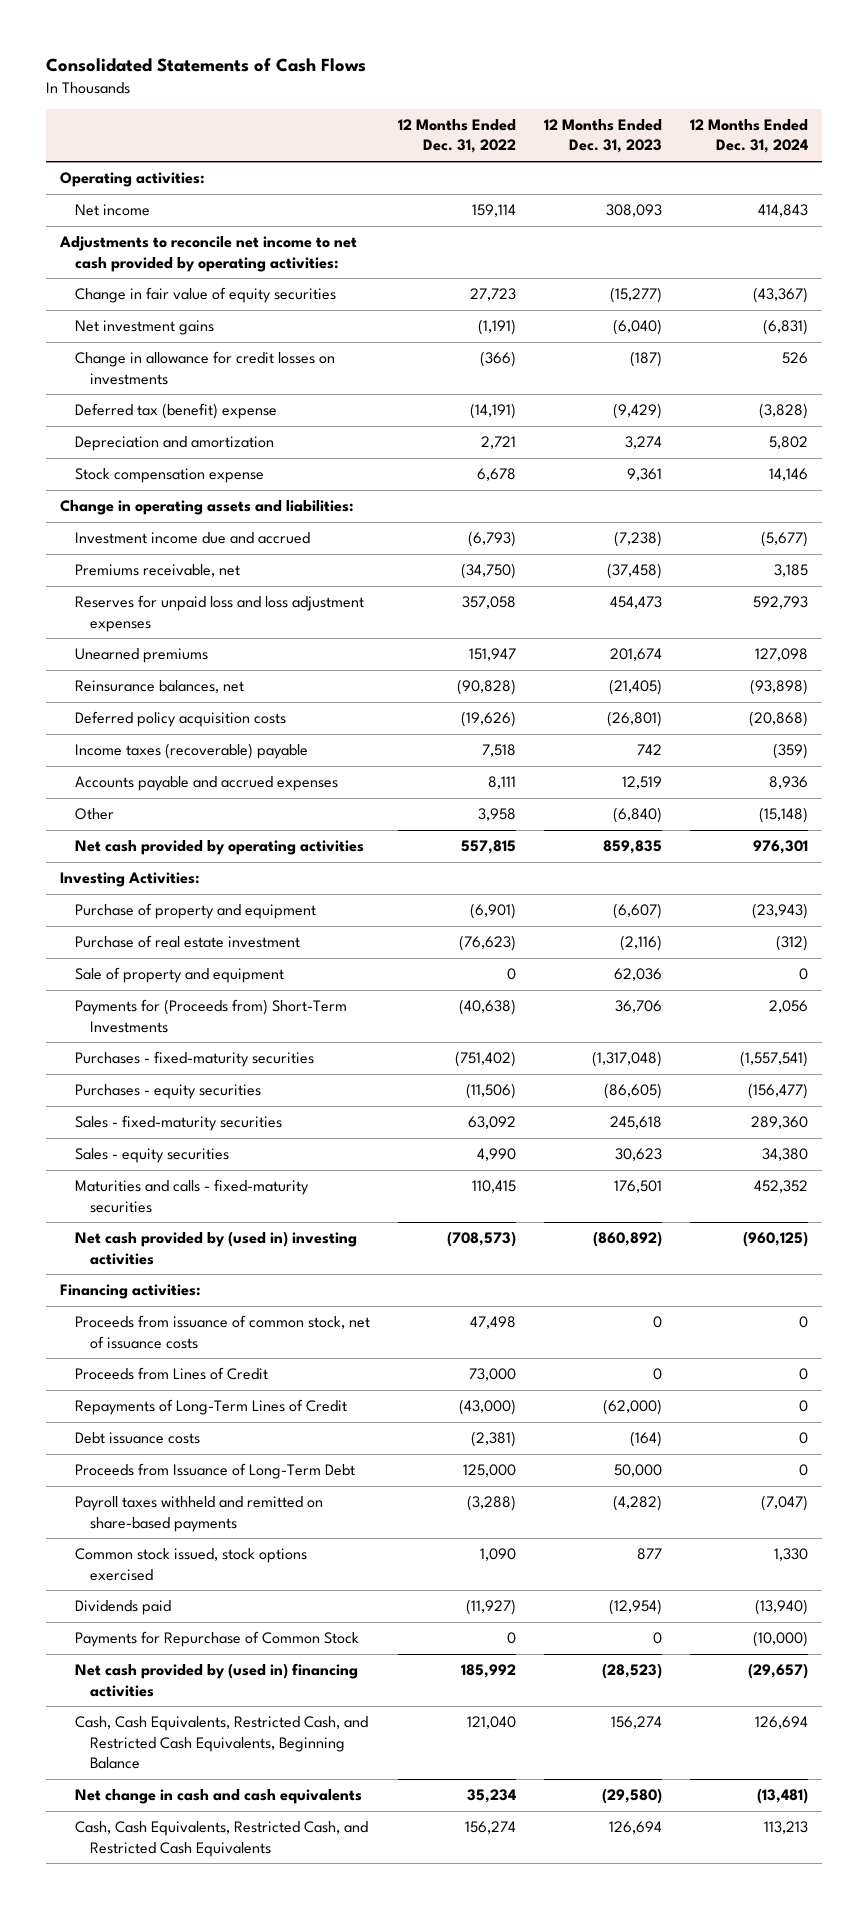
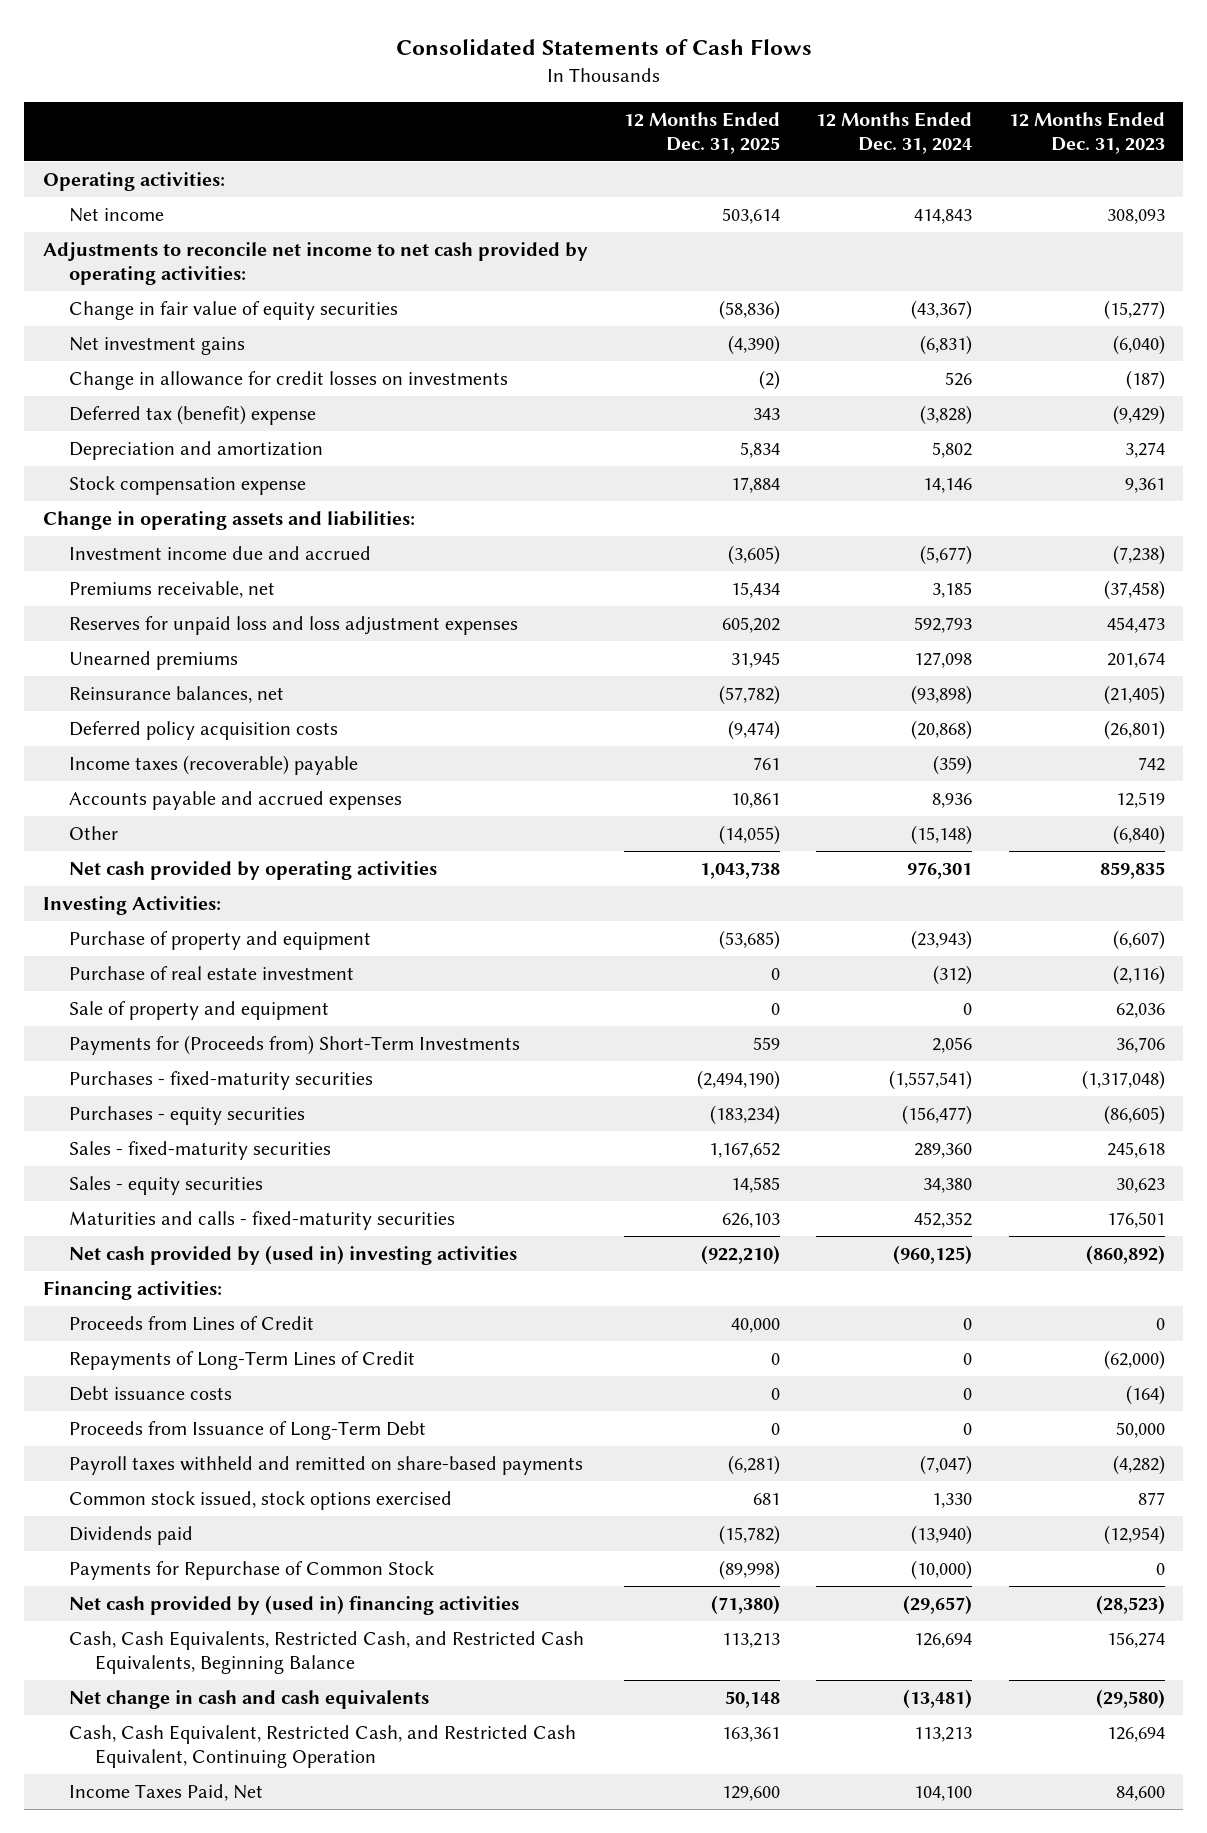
- | 12 Months Ended Dec. 31, 2022 | 12 Months Ended Dec. 31, 2023 | 12 Months Ended Dec. 31, 2024
+ | 12 Months Ended Dec. 31, 2025 | 12 Months Ended Dec. 31, 2024 | 12 Months Ended Dec. 31, 2023
- Proceeds from issuance of common stock, net of issuance costs | 47,498 | 0 | 0
- Cash, Cash Equivalents, Restricted Cash, and Restricted Cash Equivalents | 156,274 | 126,694 | 113,213
+ Cash, Cash Equivalent, Restricted Cash, and Restricted Cash Equivalent, Continuing Operation | 163,361 | 113,213 | 126,694
+ Income Taxes Paid, Net | 129,600 | 104,100 | 84,600

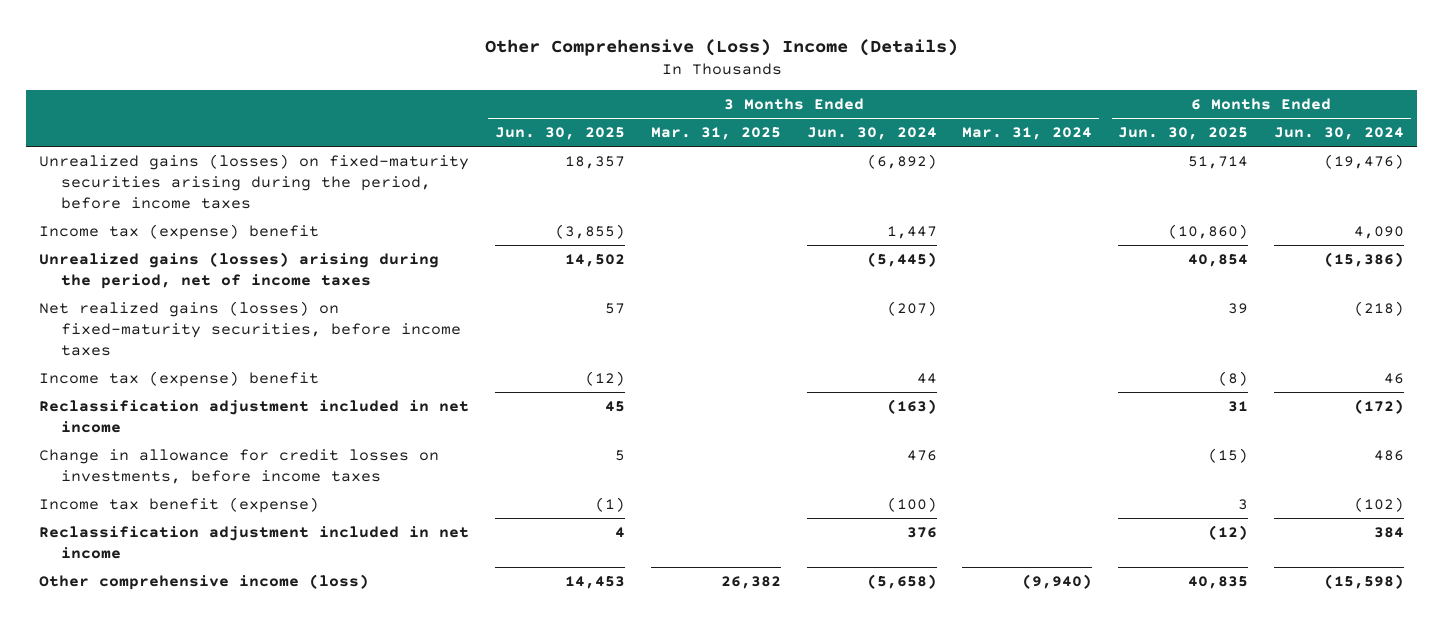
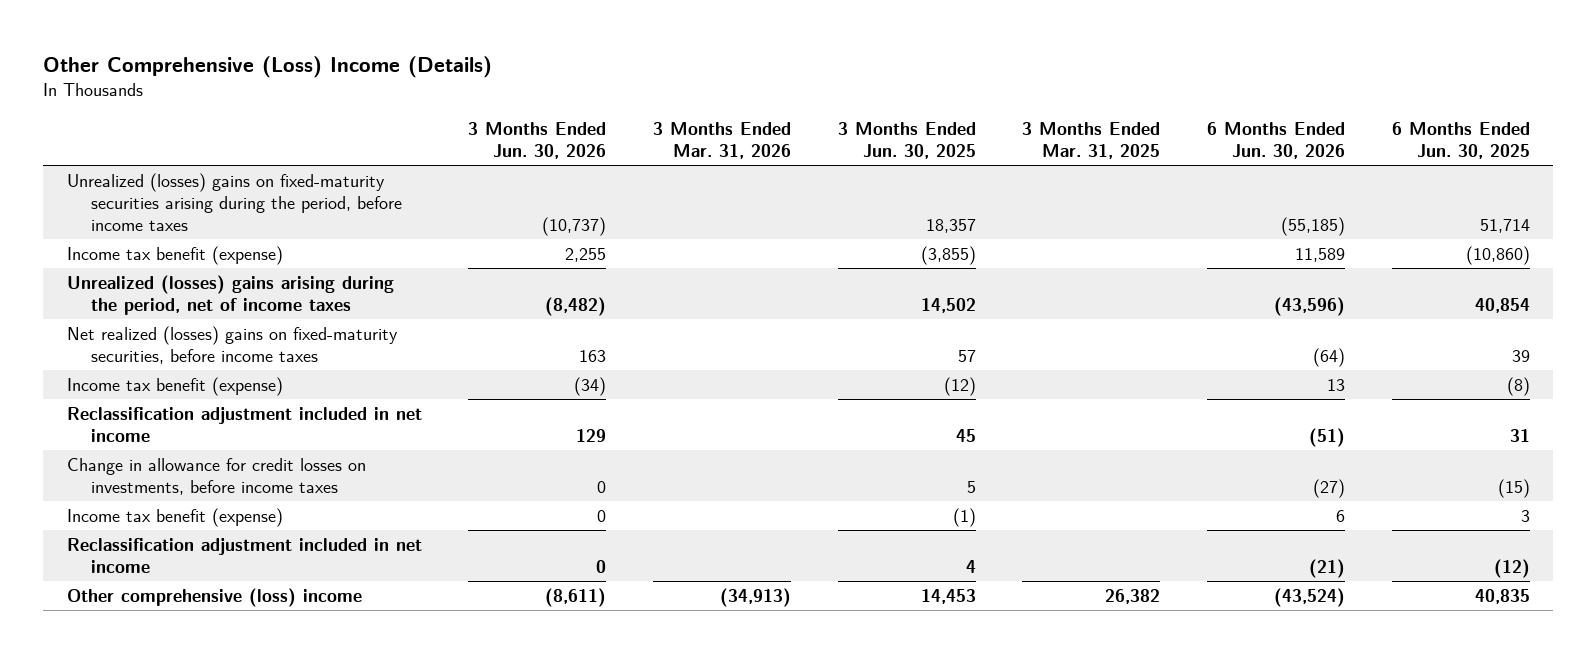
- | 3 Months Ended Jun. 30, 2025 | 3 Months Ended Mar. 31, 2025 | 3 Months Ended Jun. 30, 2024 | 3 Months Ended Mar. 31, 2024 | 6 Months Ended Jun. 30, 2025 | 6 Months Ended Jun. 30, 2024
+ | 3 Months Ended Jun. 30, 2026 | 3 Months Ended Mar. 31, 2026 | 3 Months Ended Jun. 30, 2025 | 3 Months Ended Mar. 31, 2025 | 6 Months Ended Jun. 30, 2026 | 6 Months Ended Jun. 30, 2025
- Unrealized gains (losses) on fixed-maturity securities arising during the period, before income taxes | 18,357 | | (6,892) | | 51,714 | (19,476)
- Income tax (expense) benefit | (3,855) | | 1,447 | | (10,860) | 4,090
- Unrealized gains (losses) arising during the period, net of income taxes | 14,502 | | (5,445) | | 40,854 | (15,386)
- Net realized gains (losses) on fixed-maturity securities, before income taxes | 57 | | (207) | | 39 | (218)
- Income tax (expense) benefit | (12) | | 44 | | (8) | 46
+ Unrealized (losses) gains on fixed-maturity securities arising during the period, before income taxes | (10,737) | | 18,357 | | (55,185) | 51,714
+ Income tax benefit (expense) | 2,255 | | (3,855) | | 11,589 | (10,860)
+ Unrealized (losses) gains arising during the period, net of income taxes | (8,482) | | 14,502 | | (43,596) | 40,854
+ Net realized (losses) gains on fixed-maturity securities, before income taxes | 163 | | 57 | | (64) | 39
+ Income tax benefit (expense) | (34) | | (12) | | 13 | (8)
- Other comprehensive income (loss) | 14,453 | 26,382 | (5,658) | (9,940) | 40,835 | (15,598)
+ Other comprehensive (loss) income | (8,611) | (34,913) | 14,453 | 26,382 | (43,524) | 40,835

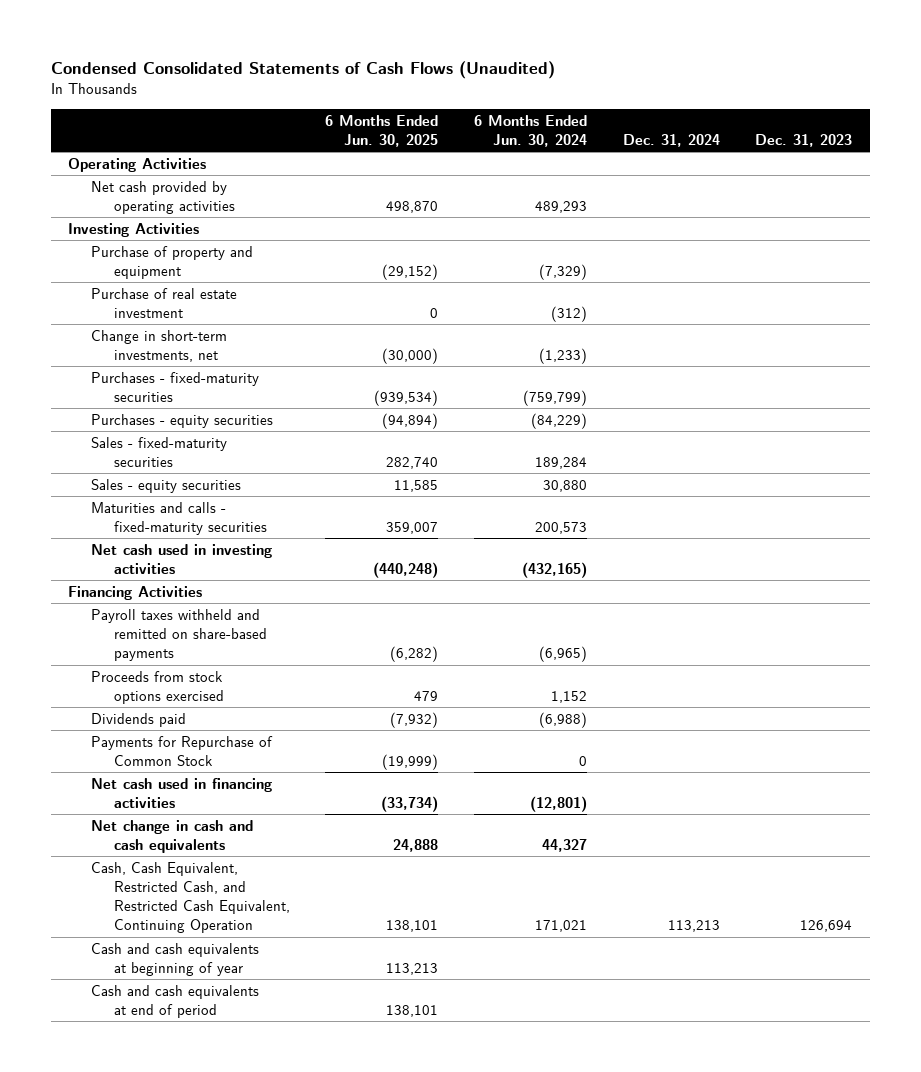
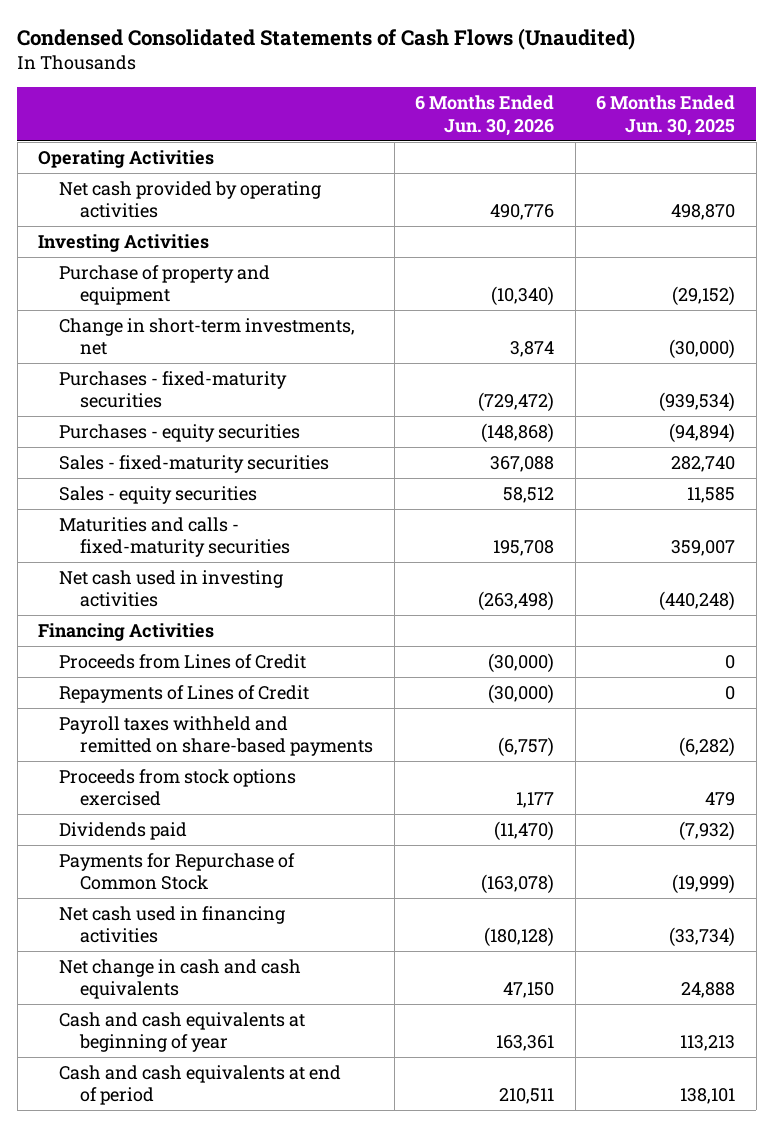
- | 6 Months Ended Jun. 30, 2025 | 6 Months Ended Jun. 30, 2024 | Dec. 31, 2024 | Dec. 31, 2023
+ | 6 Months Ended Jun. 30, 2026 | 6 Months Ended Jun. 30, 2025
- Purchase of real estate investment | 0 | (312) | |
+ Proceeds from Lines of Credit | (30,000) | 0
+ Repayments of Lines of Credit | (30,000) | 0
- Cash, Cash Equivalent, Restricted Cash, and Restricted Cash Equivalent, Continuing Operation | 138,101 | 171,021 | 113,213 | 126,694

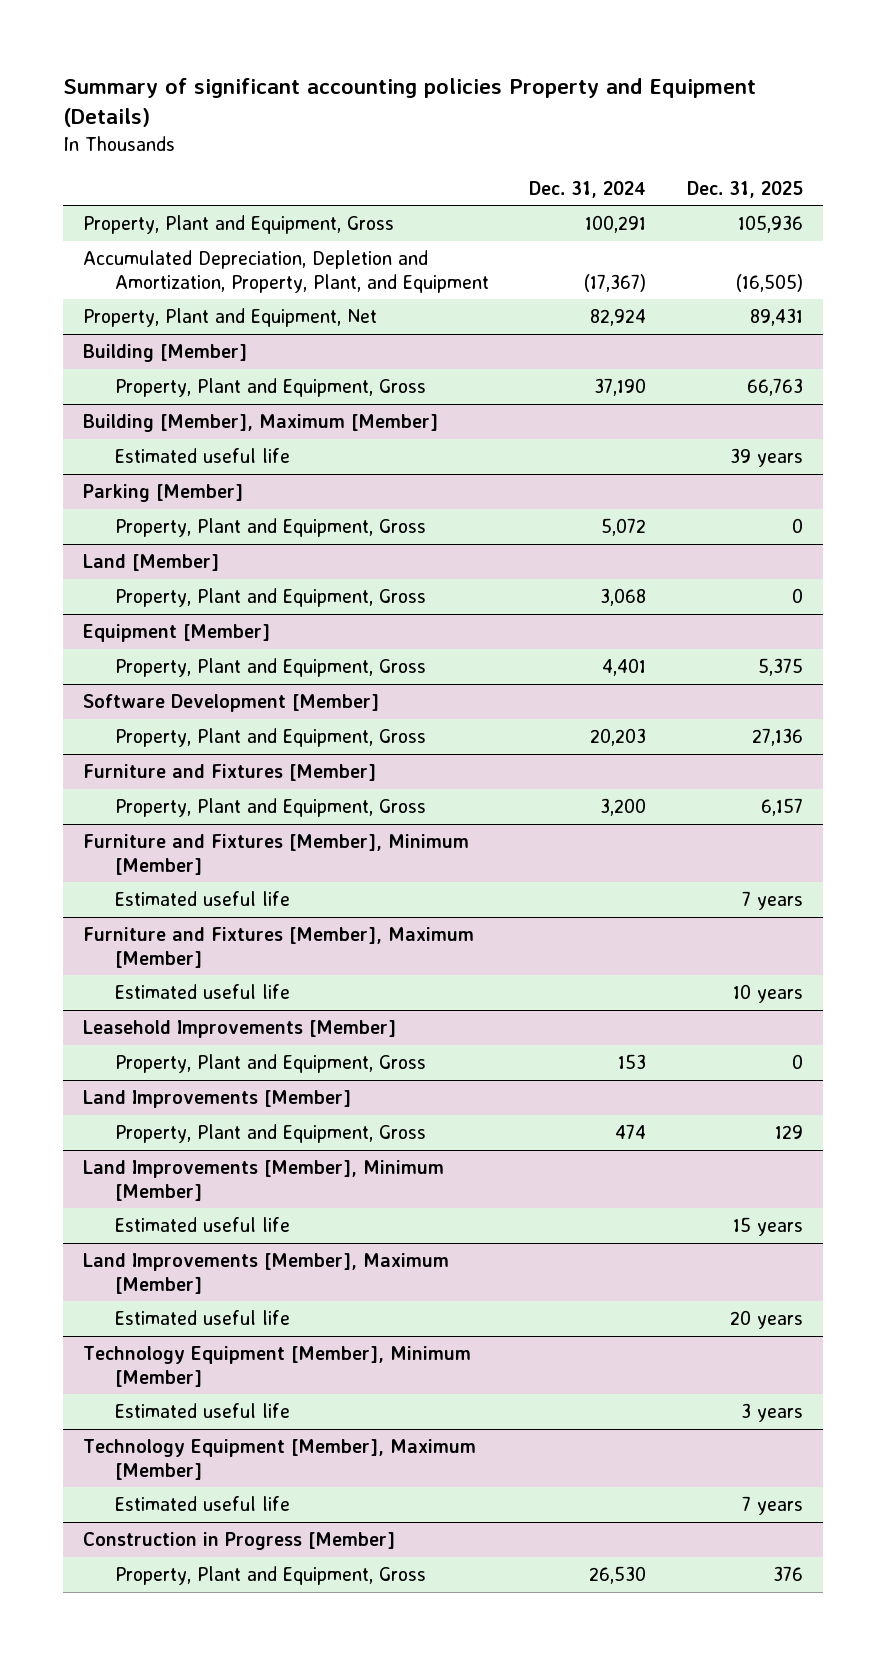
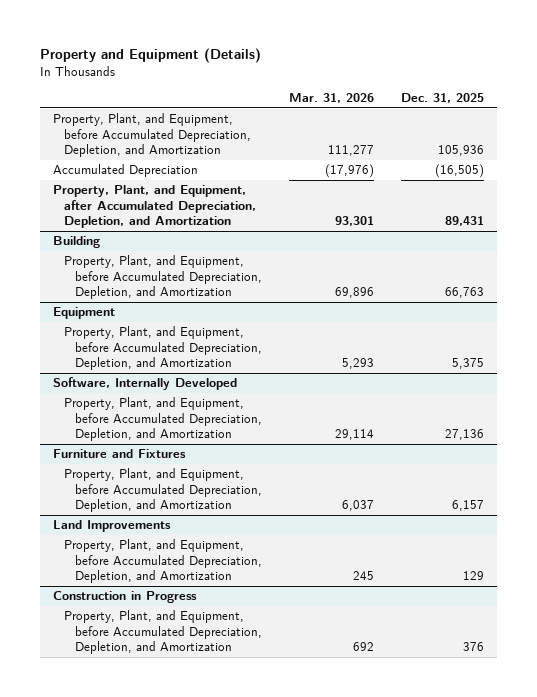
- Summary of significant accounting policies Property and Equipment (Details)
+ Property and Equipment (Details)
- | Dec. 31, 2024 | Dec. 31, 2025
+ | Mar. 31, 2026 | Dec. 31, 2025
- Property, Plant and Equipment, Gross | 100,291 | 105,936
- Accumulated Depreciation, Depletion and Amortization, Property, Plant, and Equipment | (17,367) | (16,505)
- Property, Plant and Equipment, Net | 82,924 | 89,431
- Building [Member]
- Property, Plant and Equipment, Gross | 37,190 | 66,763
- Building [Member], Maximum [Member]
- Estimated useful life | | 39 years
- Parking [Member]
- Property, Plant and Equipment, Gross | 5,072 | 0
- Land [Member]
- Property, Plant and Equipment, Gross | 3,068 | 0
- Equipment [Member]
- Property, Plant and Equipment, Gross | 4,401 | 5,375
- Software Development [Member]
- Property, Plant and Equipment, Gross | 20,203 | 27,136
- Furniture and Fixtures [Member]
- Property, Plant and Equipment, Gross | 3,200 | 6,157
- Furniture and Fixtures [Member], Minimum [Member]
- Estimated useful life | | 7 years
- Furniture and Fixtures [Member], Maximum [Member]
- Estimated useful life | | 10 years
- Leasehold Improvements [Member]
- Property, Plant and Equipment, Gross | 153 | 0
- Land Improvements [Member]
- Property, Plant and Equipment, Gross | 474 | 129
- Land Improvements [Member], Minimum [Member]
- Estimated useful life | | 15 years
- Land Improvements [Member], Maximum [Member]
- Estimated useful life | | 20 years
- Technology Equipment [Member], Minimum [Member]
- Estimated useful life | | 3 years
- Technology Equipment [Member], Maximum [Member]
- Estimated useful life | | 7 years
- Construction in Progress [Member]
- Property, Plant and Equipment, Gross | 26,530 | 376
+ Property, Plant, and Equipment, before Accumulated Depreciation, Depletion, and Amortization | 111,277 | 105,936
+ Accumulated Depreciation | (17,976) | (16,505)
+ Property, Plant, and Equipment, after Accumulated Depreciation, Depletion, and Amortization | 93,301 | 89,431
+ Building
+ Property, Plant, and Equipment, before Accumulated Depreciation, Depletion, and Amortization | 69,896 | 66,763
+ Equipment
+ Property, Plant, and Equipment, before Accumulated Depreciation, Depletion, and Amortization | 5,293 | 5,375
+ Software, Internally Developed
+ Property, Plant, and Equipment, before Accumulated Depreciation, Depletion, and Amortization | 29,114 | 27,136
+ Furniture and Fixtures
+ Property, Plant, and Equipment, before Accumulated Depreciation, Depletion, and Amortization | 6,037 | 6,157
+ Land Improvements
+ Property, Plant, and Equipment, before Accumulated Depreciation, Depletion, and Amortization | 245 | 129
+ Construction in Progress
+ Property, Plant, and Equipment, before Accumulated Depreciation, Depletion, and Amortization | 692 | 376

